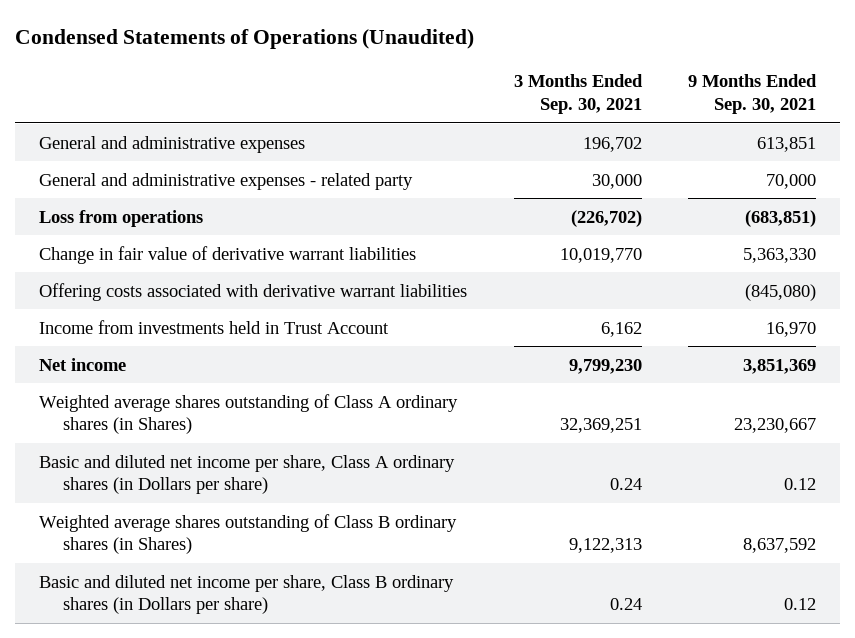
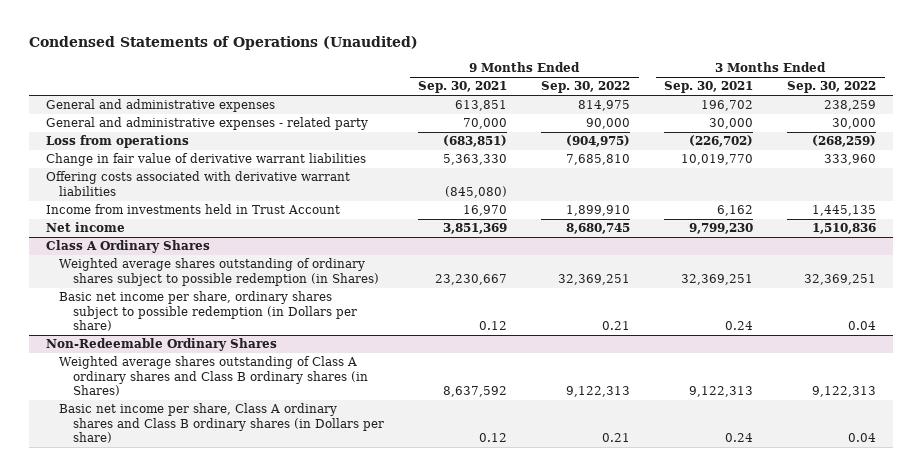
- | 3 Months Ended Sep. 30, 2021 | 9 Months Ended Sep. 30, 2021
+ | 9 Months Ended Sep. 30, 2021 | 9 Months Ended Sep. 30, 2022 | 3 Months Ended Sep. 30, 2021 | 3 Months Ended Sep. 30, 2022
- Weighted average shares outstanding of Class A ordinary shares (in Shares) | 32,369,251 | 23,230,667
- Basic and diluted net income per share, Class A ordinary shares (in Dollars per share) | 0.24 | 0.12
- Weighted average shares outstanding of Class B ordinary shares (in Shares) | 9,122,313 | 8,637,592
- Basic and diluted net income per share, Class B ordinary shares (in Dollars per share) | 0.24 | 0.12
+ Class A Ordinary Shares
+ Weighted average shares outstanding of ordinary shares subject to possible redemption (in Shares) | 23,230,667 | 32,369,251 | 32,369,251 | 32,369,251
+ Basic net income per share, ordinary shares subject to possible redemption (in Dollars per share) | 0.12 | 0.21 | 0.24 | 0.04
+ Non-Redeemable Ordinary Shares
+ Weighted average shares outstanding of Class A ordinary shares and Class B ordinary shares (in Shares) | 8,637,592 | 9,122,313 | 9,122,313 | 9,122,313
+ Basic net income per share, Class A ordinary shares and Class B ordinary shares (in Dollars per share) | 0.12 | 0.21 | 0.24 | 0.04

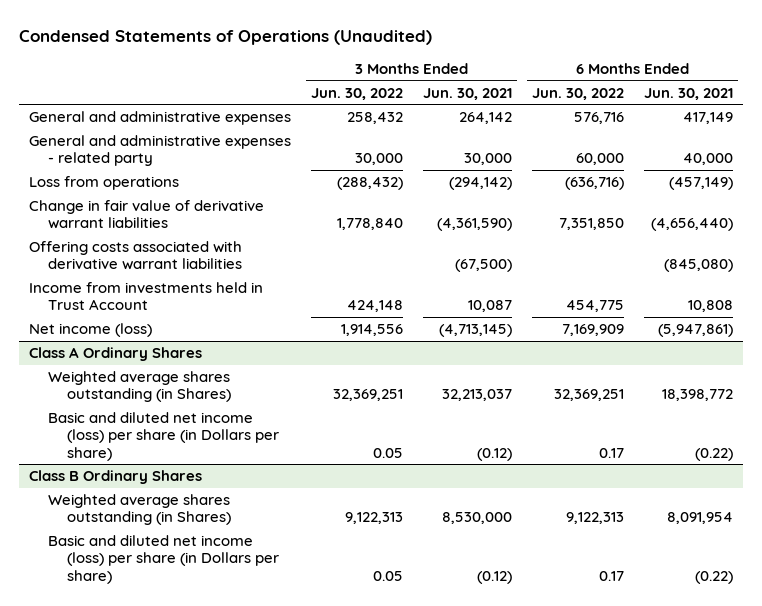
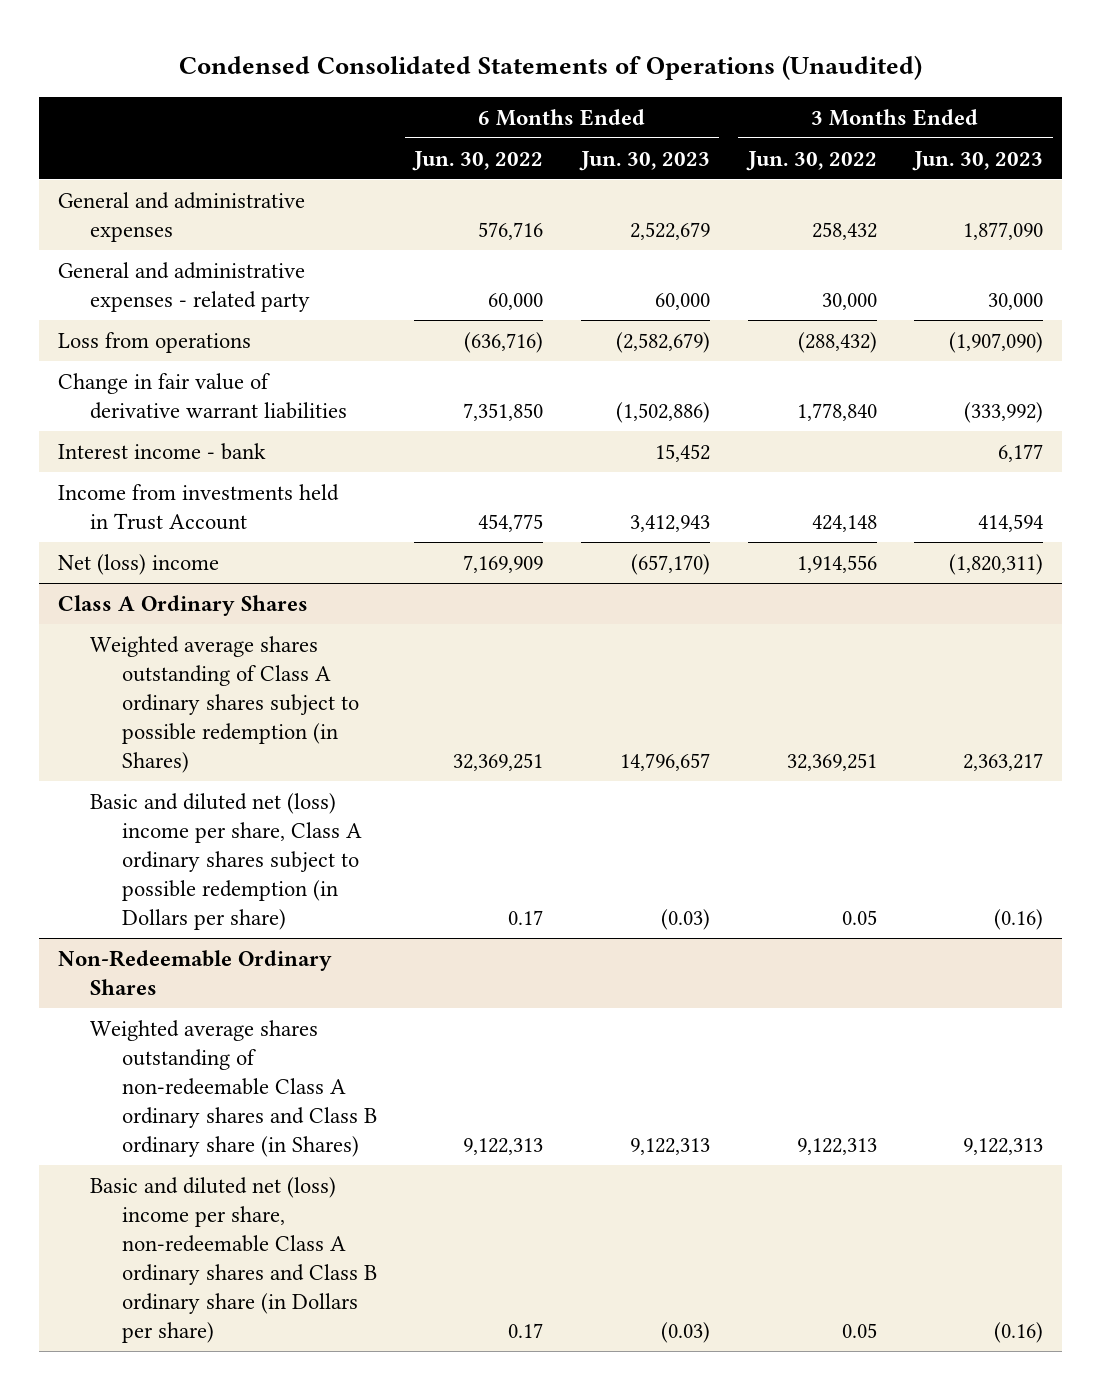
- Condensed Statements of Operations (Unaudited)
+ Condensed Consolidated Statements of Operations (Unaudited)
- | 3 Months Ended Jun. 30, 2022 | 3 Months Ended Jun. 30, 2021 | 6 Months Ended Jun. 30, 2022 | 6 Months Ended Jun. 30, 2021
+ | 6 Months Ended Jun. 30, 2022 | 6 Months Ended Jun. 30, 2023 | 3 Months Ended Jun. 30, 2022 | 3 Months Ended Jun. 30, 2023
- Offering costs associated with derivative warrant liabilities | | (67,500) | | (845,080)
+ Interest income - bank | | 15,452 | | 6,177
- Net income (loss) | 1,914,556 | (4,713,145) | 7,169,909 | (5,947,861)
+ Net (loss) income | 7,169,909 | (657,170) | 1,914,556 | (1,820,311)
@ Class A Ordinary Shares
- Weighted average shares outstanding (in Shares) | 32,369,251 | 32,213,037 | 32,369,251 | 18,398,772
- Basic and diluted net income (loss) per share (in Dollars per share) | 0.05 | (0.12) | 0.17 | (0.22)
- Class B Ordinary Shares
- Weighted average shares outstanding (in Shares) | 9,122,313 | 8,530,000 | 9,122,313 | 8,091,954
- Basic and diluted net income (loss) per share (in Dollars per share) | 0.05 | (0.12) | 0.17 | (0.22)
@ Class A Ordinary Shares
+ Weighted average shares outstanding of Class A ordinary shares subject to possible redemption (in Shares) | 32,369,251 | 14,796,657 | 32,369,251 | 2,363,217
+ Basic and diluted net (loss) income per share, Class A ordinary shares subject to possible redemption (in Dollars per share) | 0.17 | (0.03) | 0.05 | (0.16)
+ Non-Redeemable Ordinary Shares
+ Weighted average shares outstanding of non-redeemable Class A ordinary shares and Class B ordinary share (in Shares) | 9,122,313 | 9,122,313 | 9,122,313 | 9,122,313
+ Basic and diluted net (loss) income per share, non-redeemable Class A ordinary shares and Class B ordinary share (in Dollars per share) | 0.17 | (0.03) | 0.05 | (0.16)

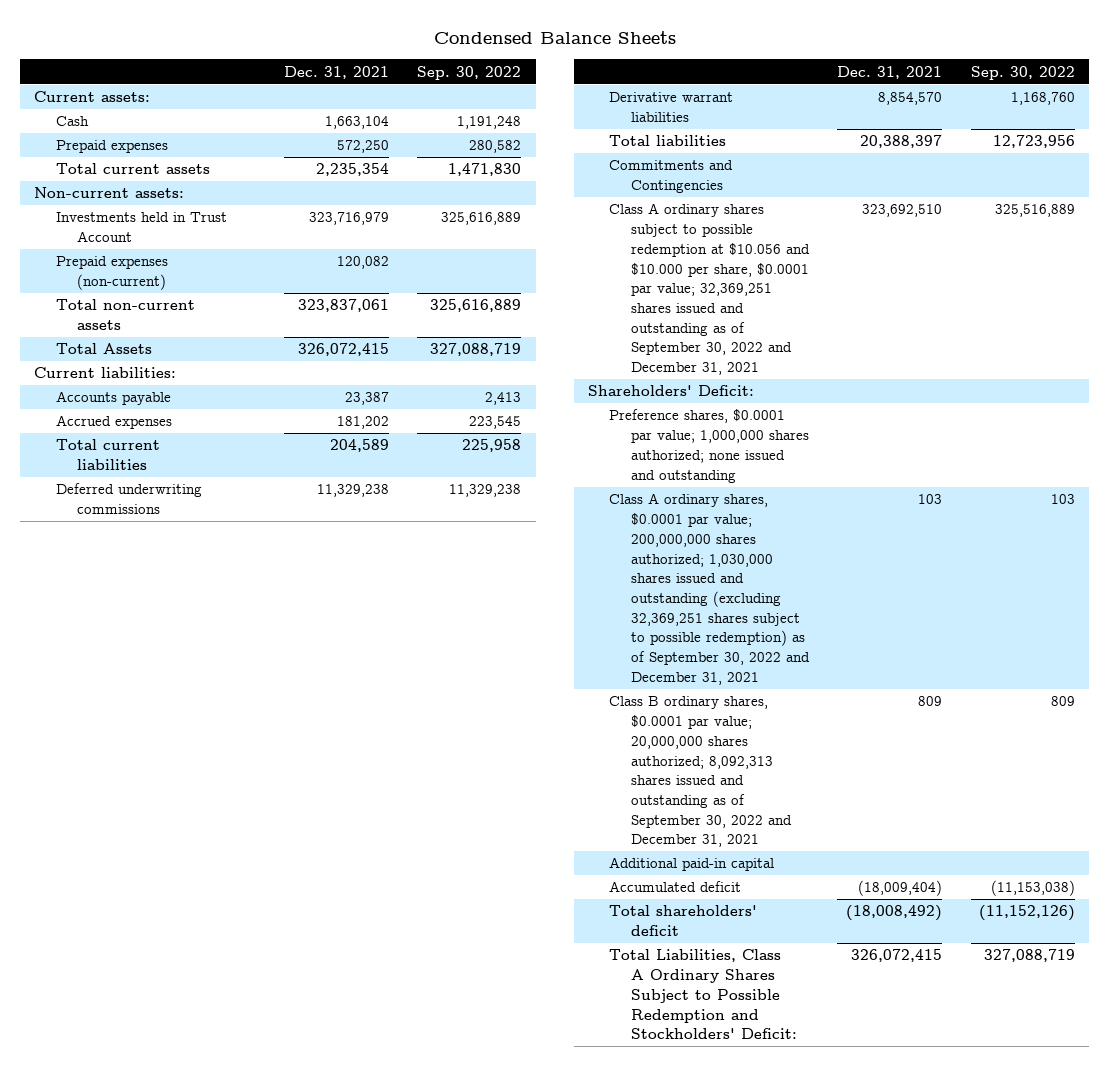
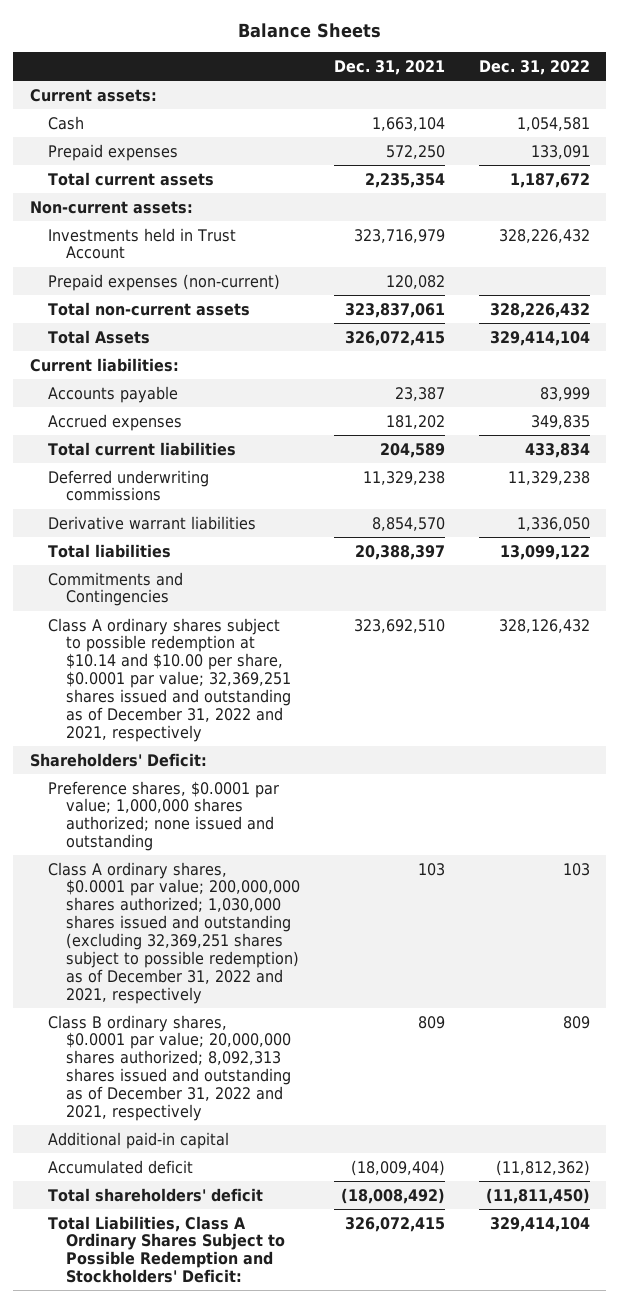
- Condensed Balance Sheets
+ Balance Sheets
- | Dec. 31, 2021 | Sep. 30, 2022
+ | Dec. 31, 2021 | Dec. 31, 2022
- Class A ordinary shares subject to possible redemption at $10.056 and $10.000 per share, $0.0001 par value; 32,369,251 shares issued and outstanding as of September 30, 2022 and December 31, 2021 | 323,692,510 | 325,516,889
+ Class A ordinary shares subject to possible redemption at $10.14 and $10.00 per share, $0.0001 par value; 32,369,251 shares issued and outstanding as of December 31, 2022 and 2021, respectively | 323,692,510 | 328,126,432
- Class A ordinary shares, $0.0001 par value; 200,000,000 shares authorized; 1,030,000 shares issued and outstanding (excluding 32,369,251 shares subject to possible redemption) as of September 30, 2022 and December 31, 2021 | 103 | 103
- Class B ordinary shares, $0.0001 par value; 20,000,000 shares authorized; 8,092,313 shares issued and outstanding as of September 30, 2022 and December 31, 2021 | 809 | 809
+ Class A ordinary shares, $0.0001 par value; 200,000,000 shares authorized; 1,030,000 shares issued and outstanding (excluding 32,369,251 shares subject to possible redemption) as of December 31, 2022 and 2021, respectively | 103 | 103
+ Class B ordinary shares, $0.0001 par value; 20,000,000 shares authorized; 8,092,313 shares issued and outstanding as of December 31, 2022 and 2021, respectively | 809 | 809

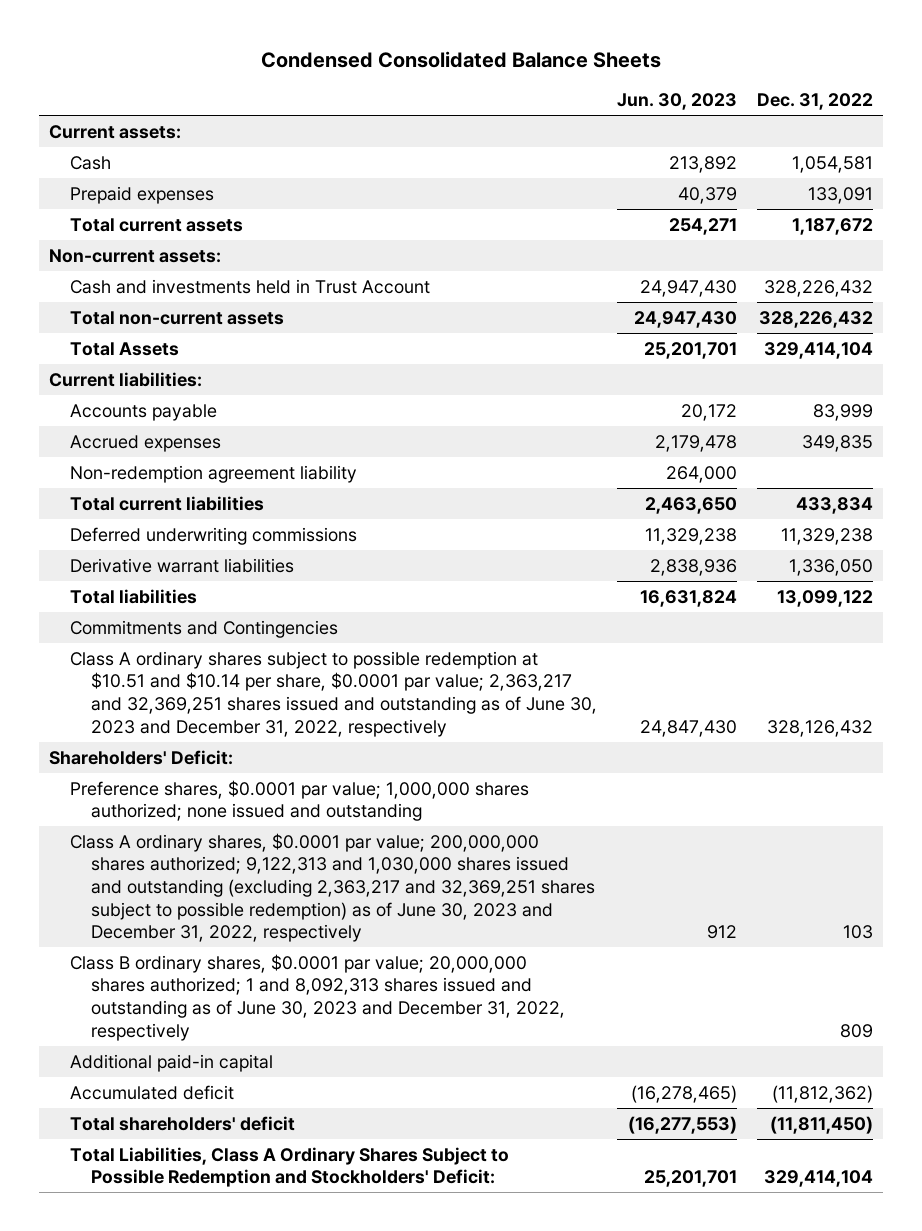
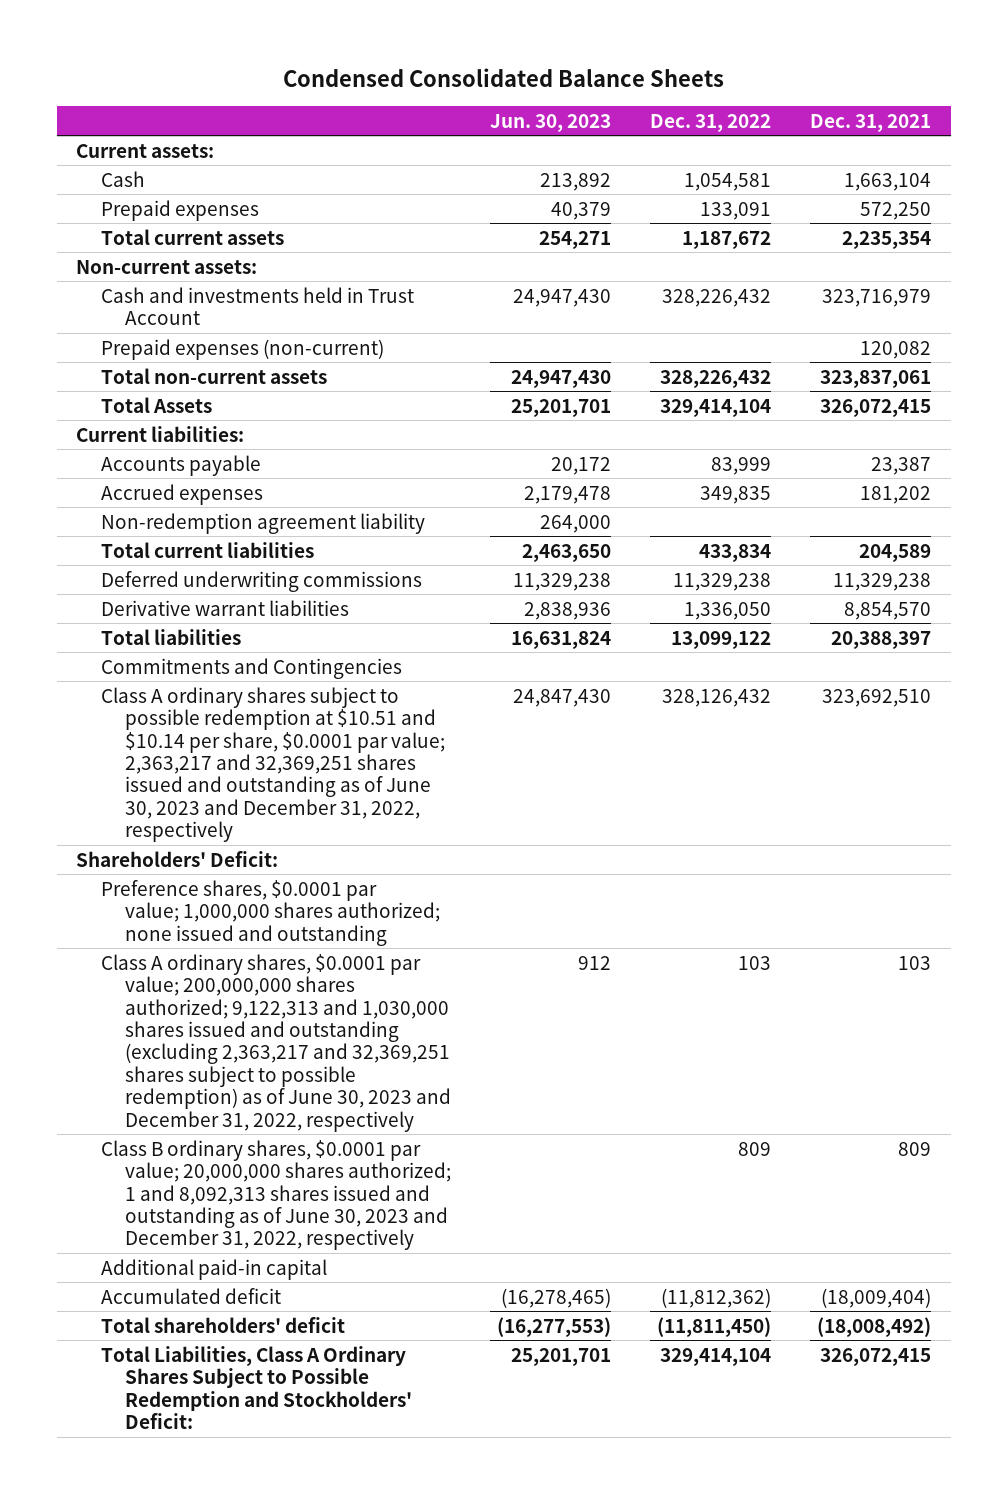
- | Jun. 30, 2023 | Dec. 31, 2022
+ | Jun. 30, 2023 | Dec. 31, 2022 | Dec. 31, 2021
+ Prepaid expenses (non-current) | | | 120,082
- Preference shares, $0.0001 par value; 1,000,000 shares authorized; none issued and outstanding
+ Preference shares, $0.0001 par value; 1,000,000 shares authorized; none issued and outstanding

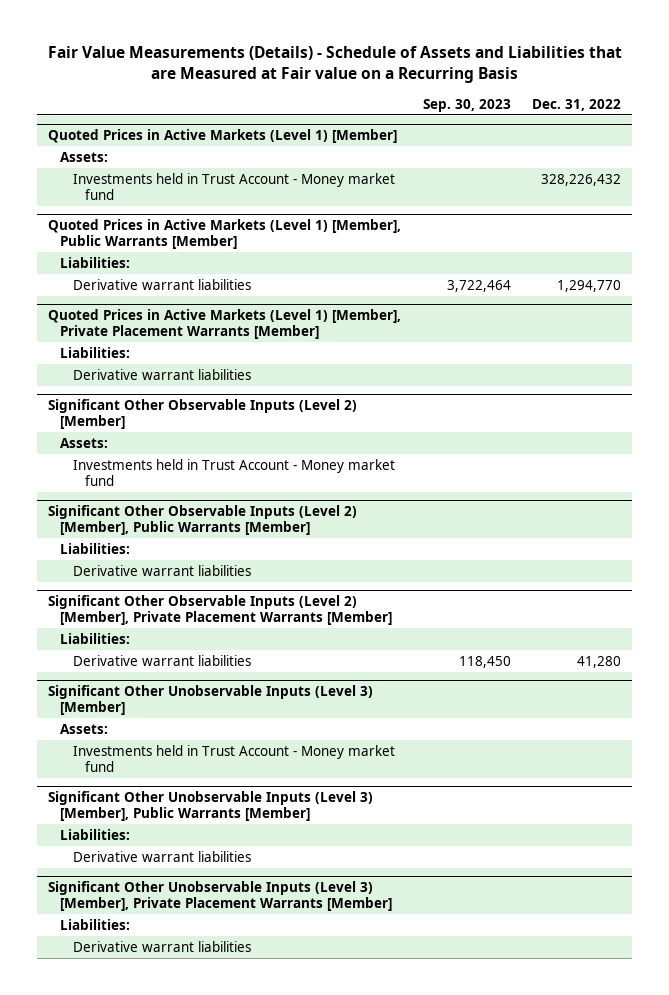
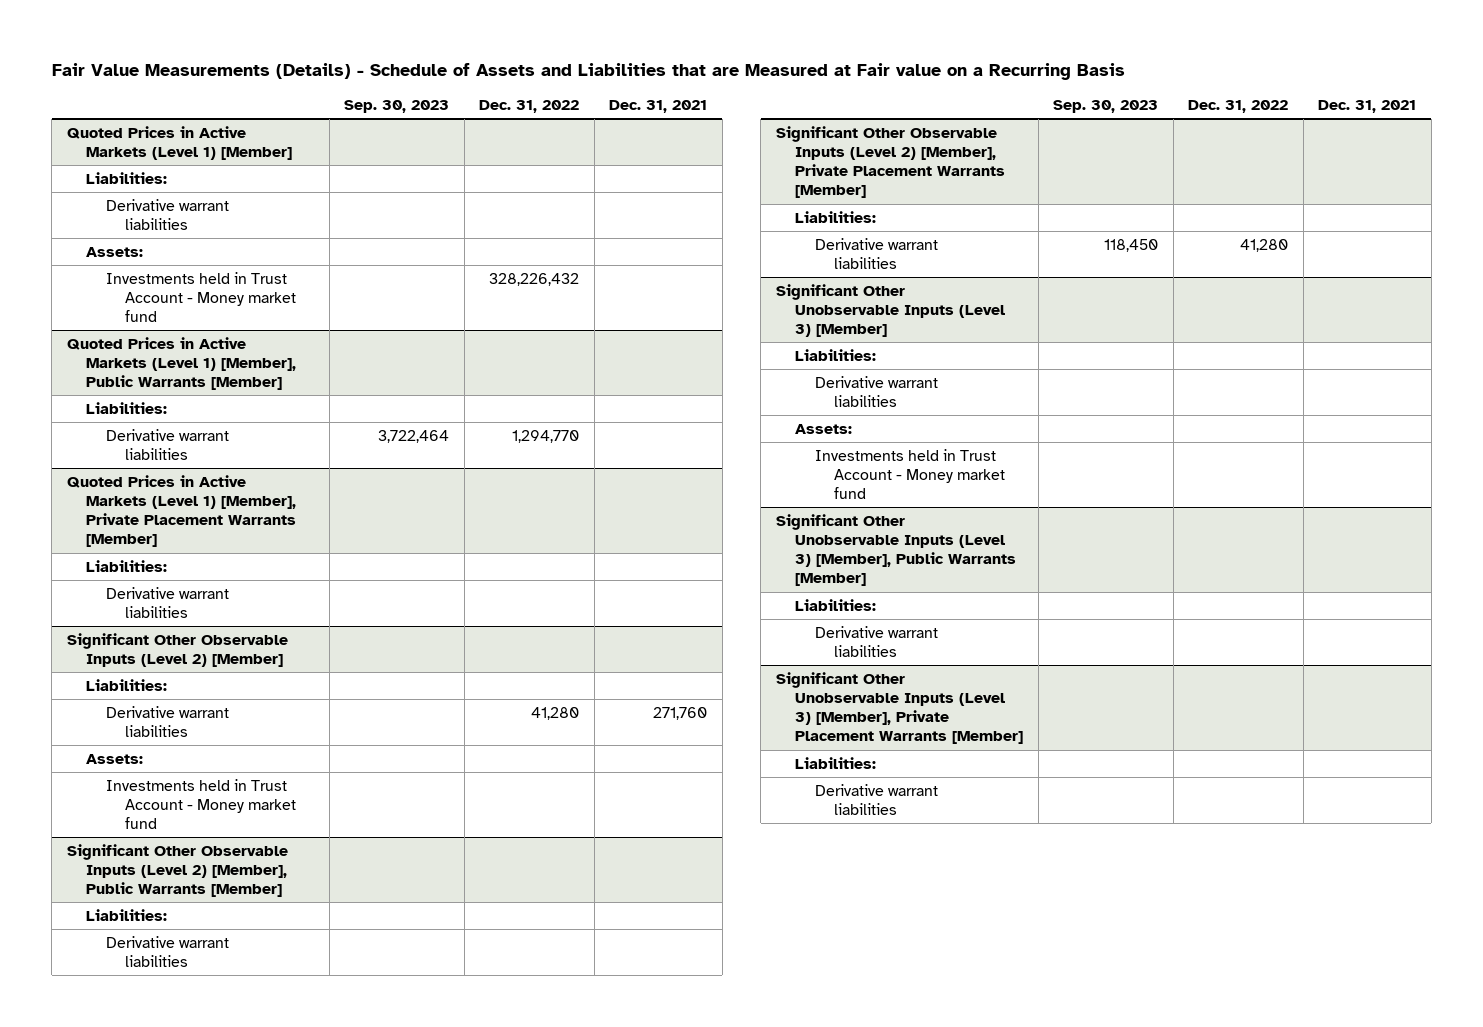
- | Sep. 30, 2023 | Dec. 31, 2022
+ | Sep. 30, 2023 | Dec. 31, 2022 | Dec. 31, 2021
@ Quoted Prices in Active Markets (Level 1) [Member]
+ Liabilities:
+ Derivative warrant liabilities
@ Significant Other Observable Inputs (Level 2) [Member]
+ Liabilities:
+ Derivative warrant liabilities | | 41,280 | 271,760
@ Significant Other Unobservable Inputs (Level 3) [Member]
+ Liabilities:
+ Derivative warrant liabilities

